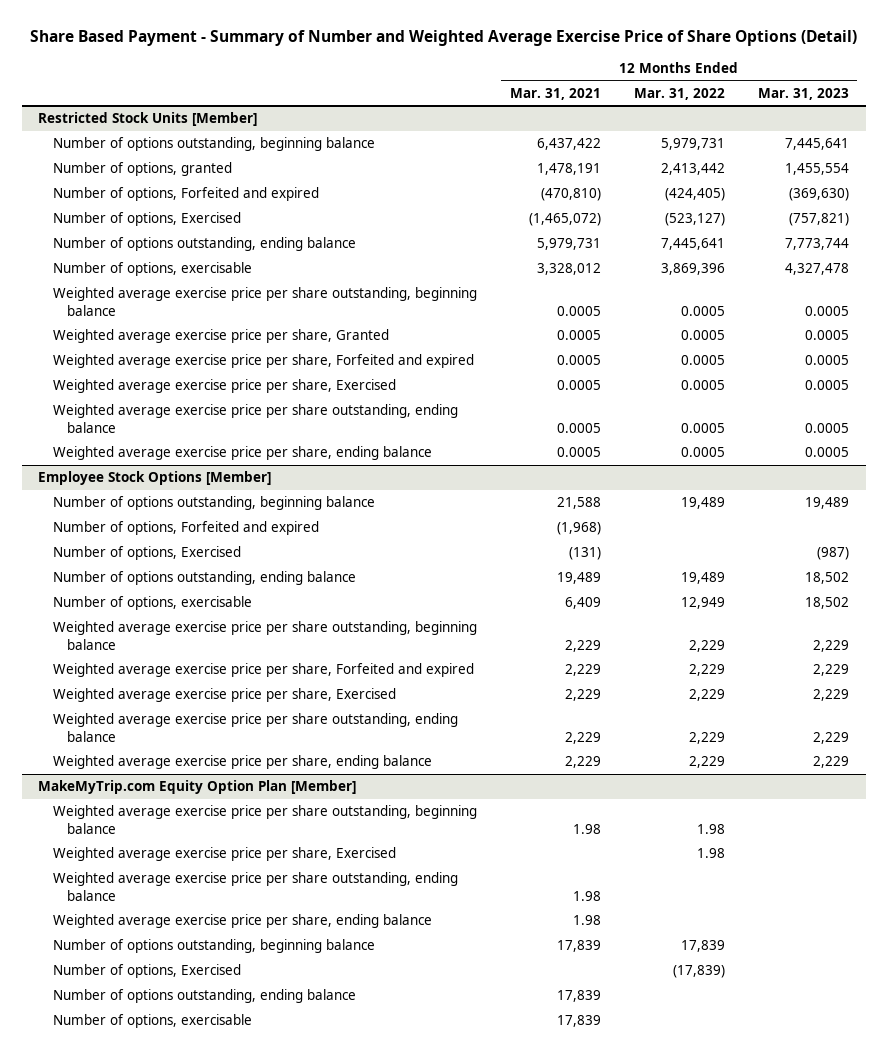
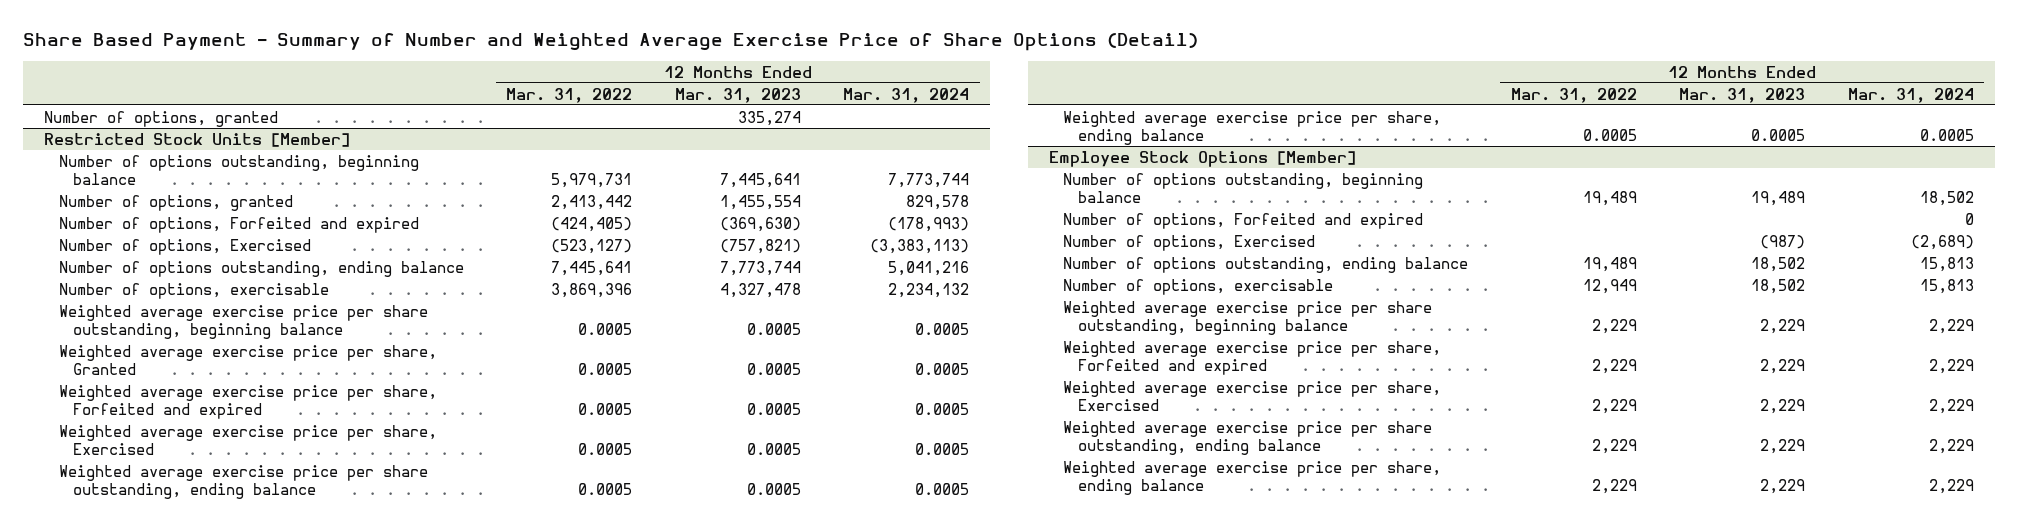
- | 12 Months Ended Mar. 31, 2021 | 12 Months Ended Mar. 31, 2022 | 12 Months Ended Mar. 31, 2023
+ | 12 Months Ended Mar. 31, 2022 | 12 Months Ended Mar. 31, 2023 | 12 Months Ended Mar. 31, 2024
+ Number of options, granted | | 335,274 |
- MakeMyTrip.com Equity Option Plan [Member]
- Weighted average exercise price per share outstanding, beginning balance | 1.98 | 1.98 |
- Weighted average exercise price per share, Exercised | | 1.98 |
- Weighted average exercise price per share outstanding, ending balance | 1.98 | |
- Weighted average exercise price per share, ending balance | 1.98 | |
- Number of options outstanding, beginning balance | 17,839 | 17,839 |
- Number of options, Exercised | | (17,839) |
- Number of options outstanding, ending balance | 17,839 | |
- Number of options, exercisable | 17,839 | |

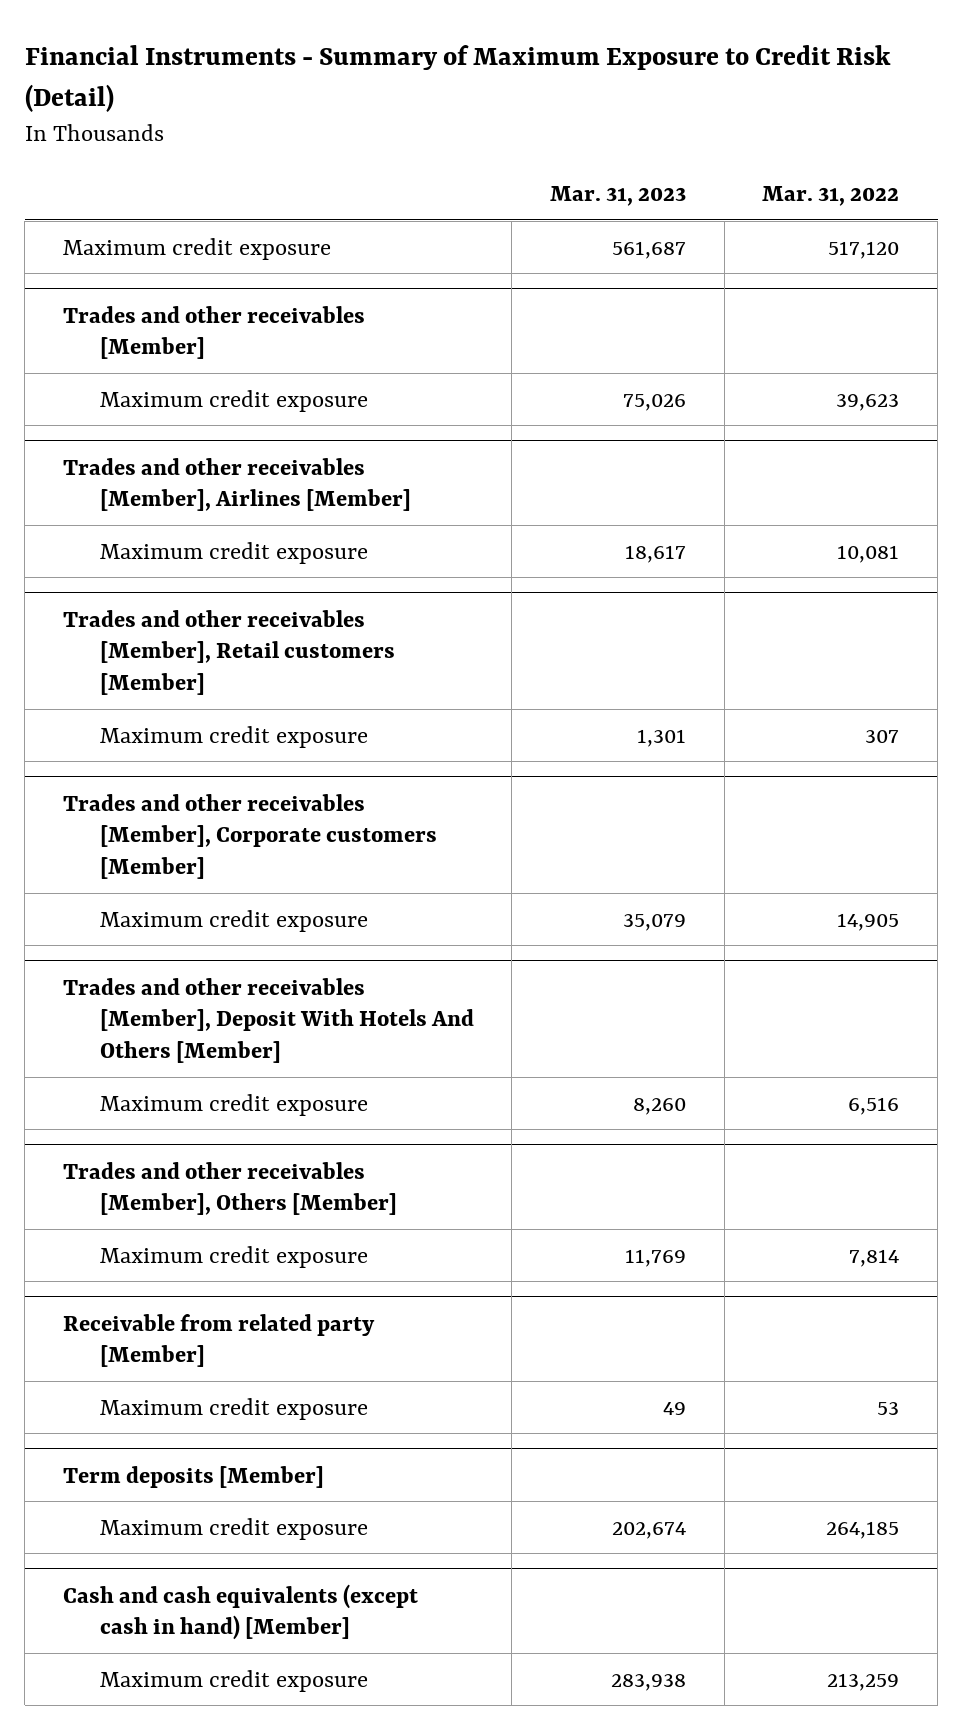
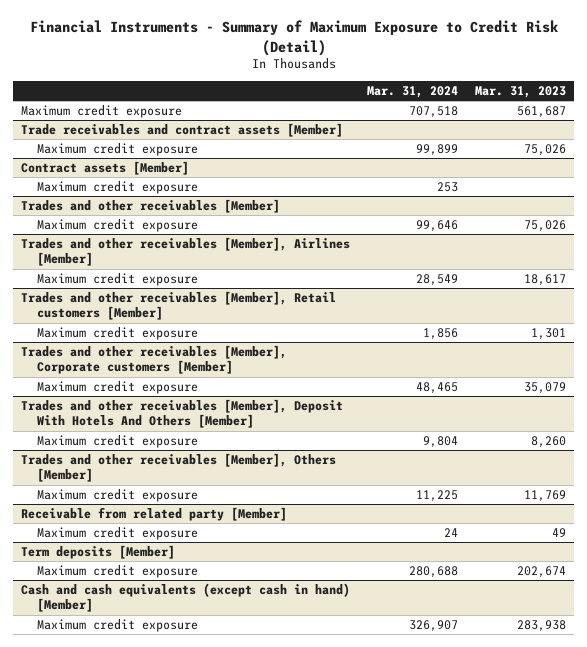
- | Mar. 31, 2023 | Mar. 31, 2022
+ | Mar. 31, 2024 | Mar. 31, 2023
+ Trade receivables and contract assets [Member]
+ Maximum credit exposure | 99,899 | 75,026
+ Contract assets [Member]
+ Maximum credit exposure | 253 |

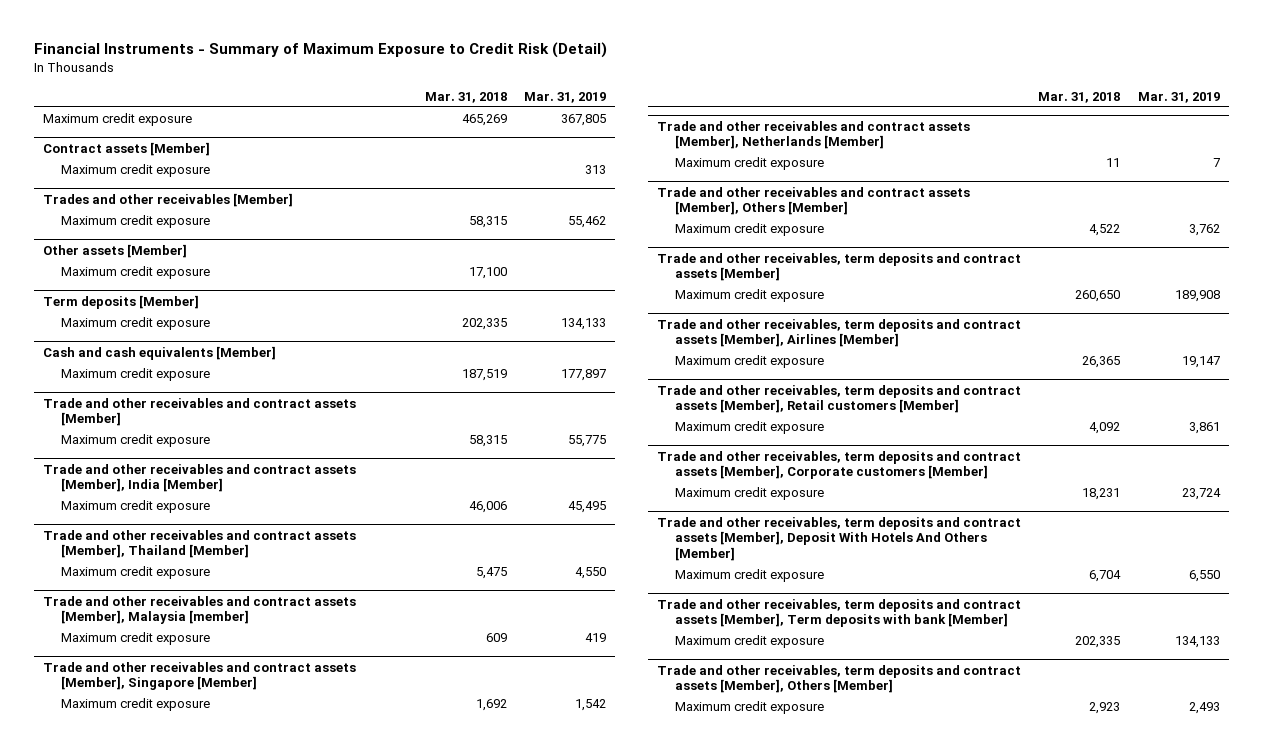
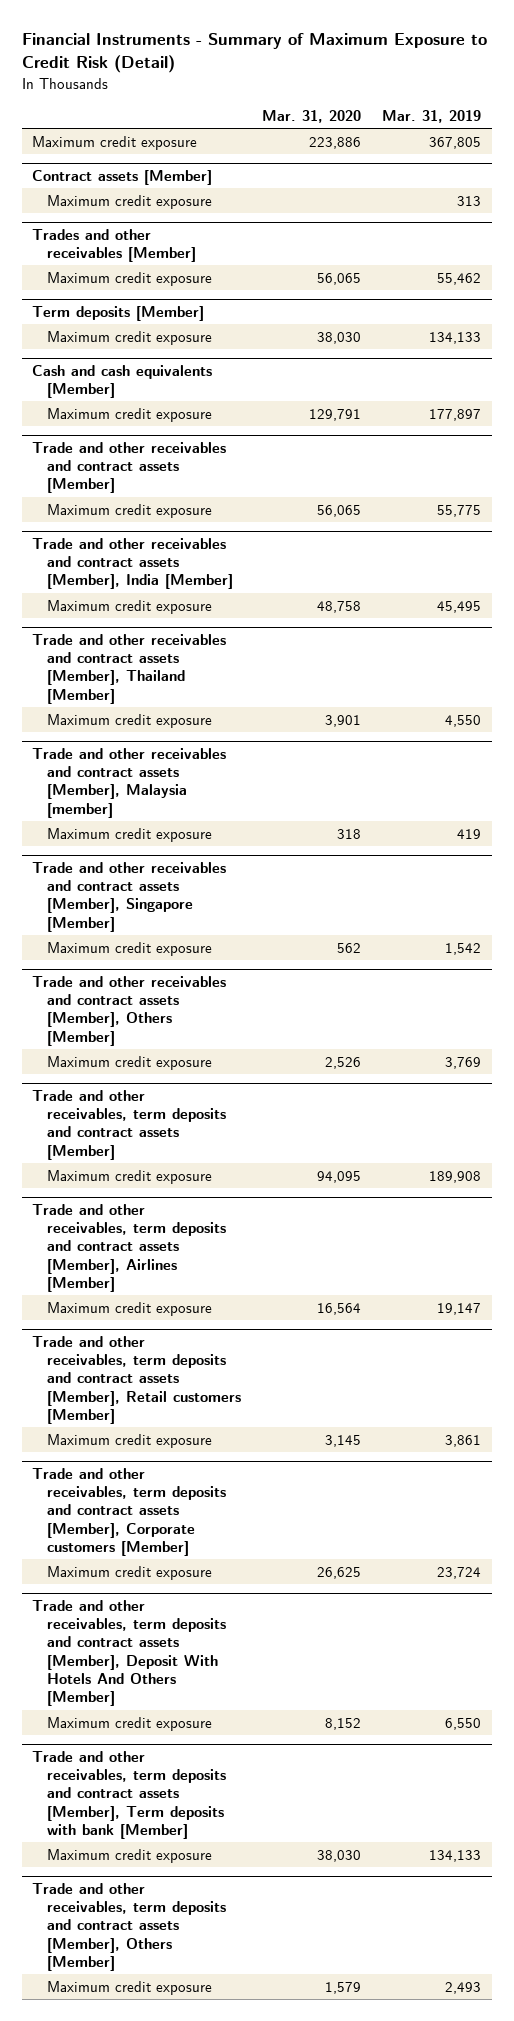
- | Mar. 31, 2018 | Mar. 31, 2019
+ | Mar. 31, 2020 | Mar. 31, 2019
- Other assets [Member]
- Maximum credit exposure | 17,100 |
- Trade and other receivables and contract assets [Member], Netherlands [Member]
- Maximum credit exposure | 11 | 7
@ Trade and other receivables and contract assets [Member], Others [Member]
- Maximum credit exposure | 4,522 | 3,762
+ Maximum credit exposure | 2,526 | 3,769

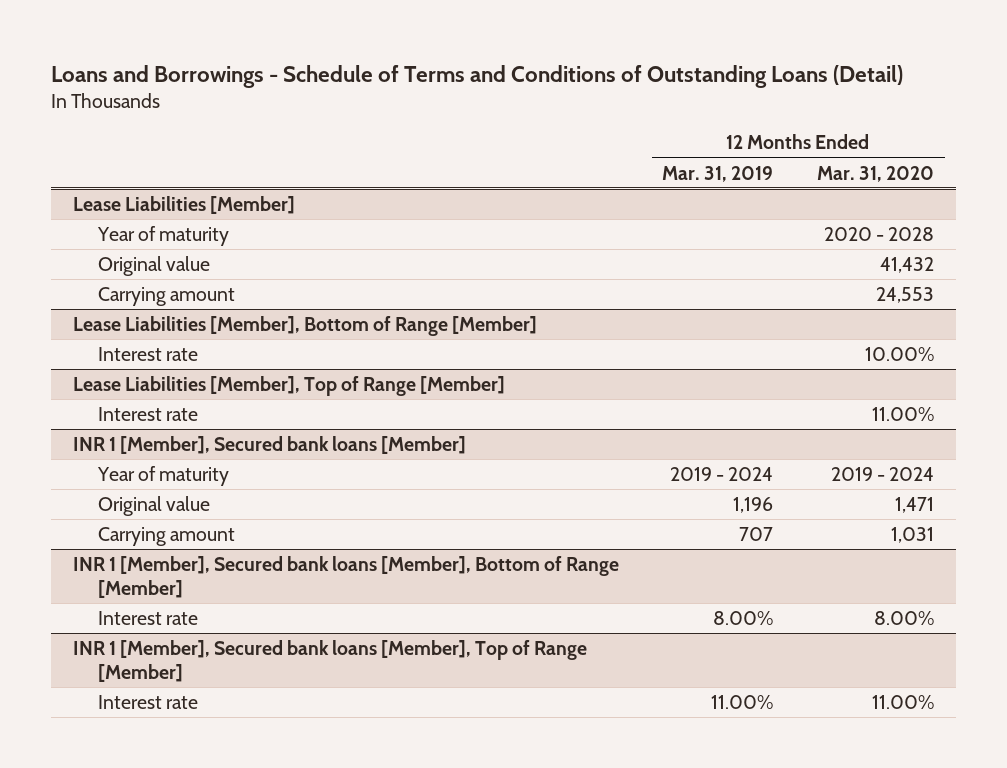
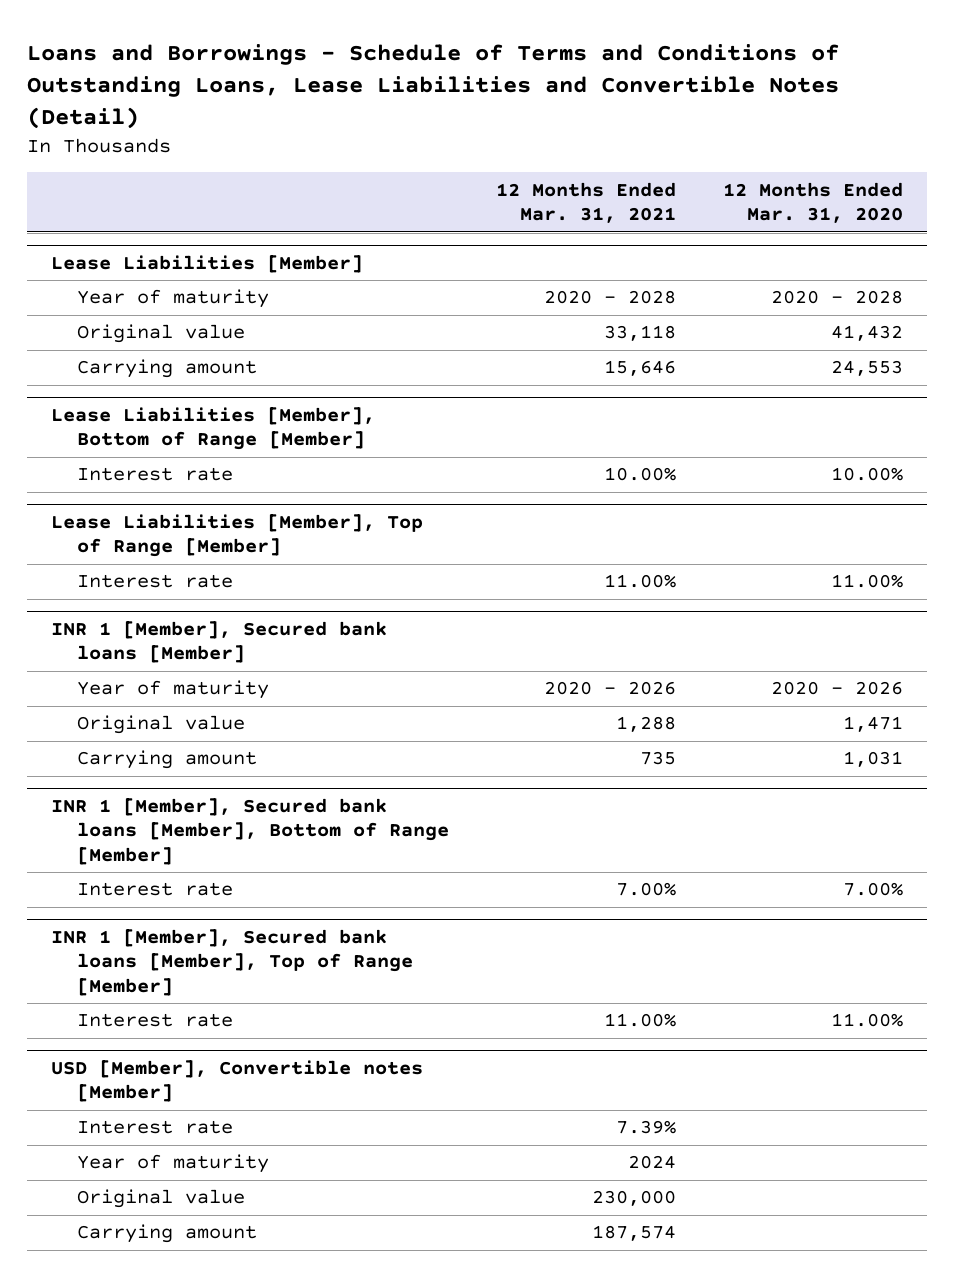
- Loans and Borrowings - Schedule of Terms and Conditions of Outstanding Loans (Detail)
+ Loans and Borrowings - Schedule of Terms and Conditions of Outstanding Loans, Lease Liabilities and Convertible Notes (Detail)
- | 12 Months Ended Mar. 31, 2019 | 12 Months Ended Mar. 31, 2020
+ | 12 Months Ended Mar. 31, 2021 | 12 Months Ended Mar. 31, 2020
@ INR 1 [Member], Secured bank loans [Member]
- Year of maturity | 2019 - 2024 | 2019 - 2024
+ Year of maturity | 2020 - 2026 | 2020 - 2026
@ INR 1 [Member], Secured bank loans [Member], Bottom of Range [Member]
- Interest rate | 8.00% | 8.00%
+ Interest rate | 7.00% | 7.00%
+ USD [Member], Convertible notes [Member]
+ Interest rate | 7.39% |
+ Year of maturity | 2024 |
+ Original value | 230,000 |
+ Carrying amount | 187,574 |

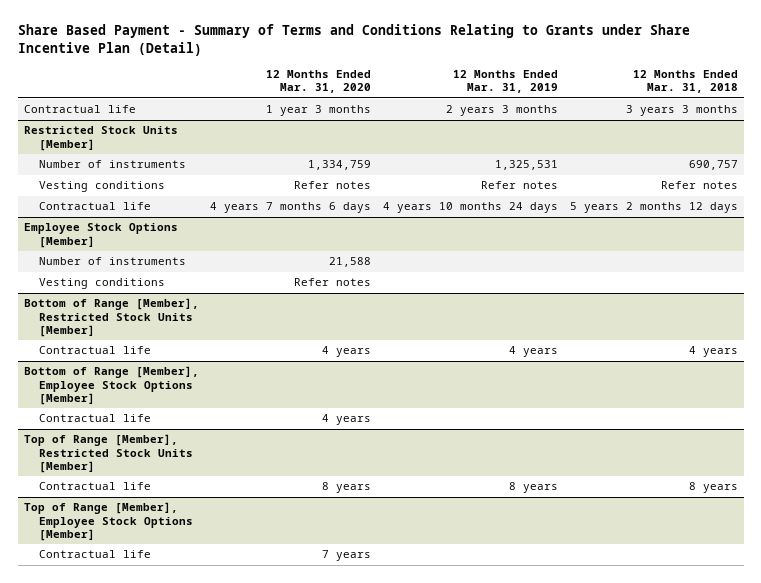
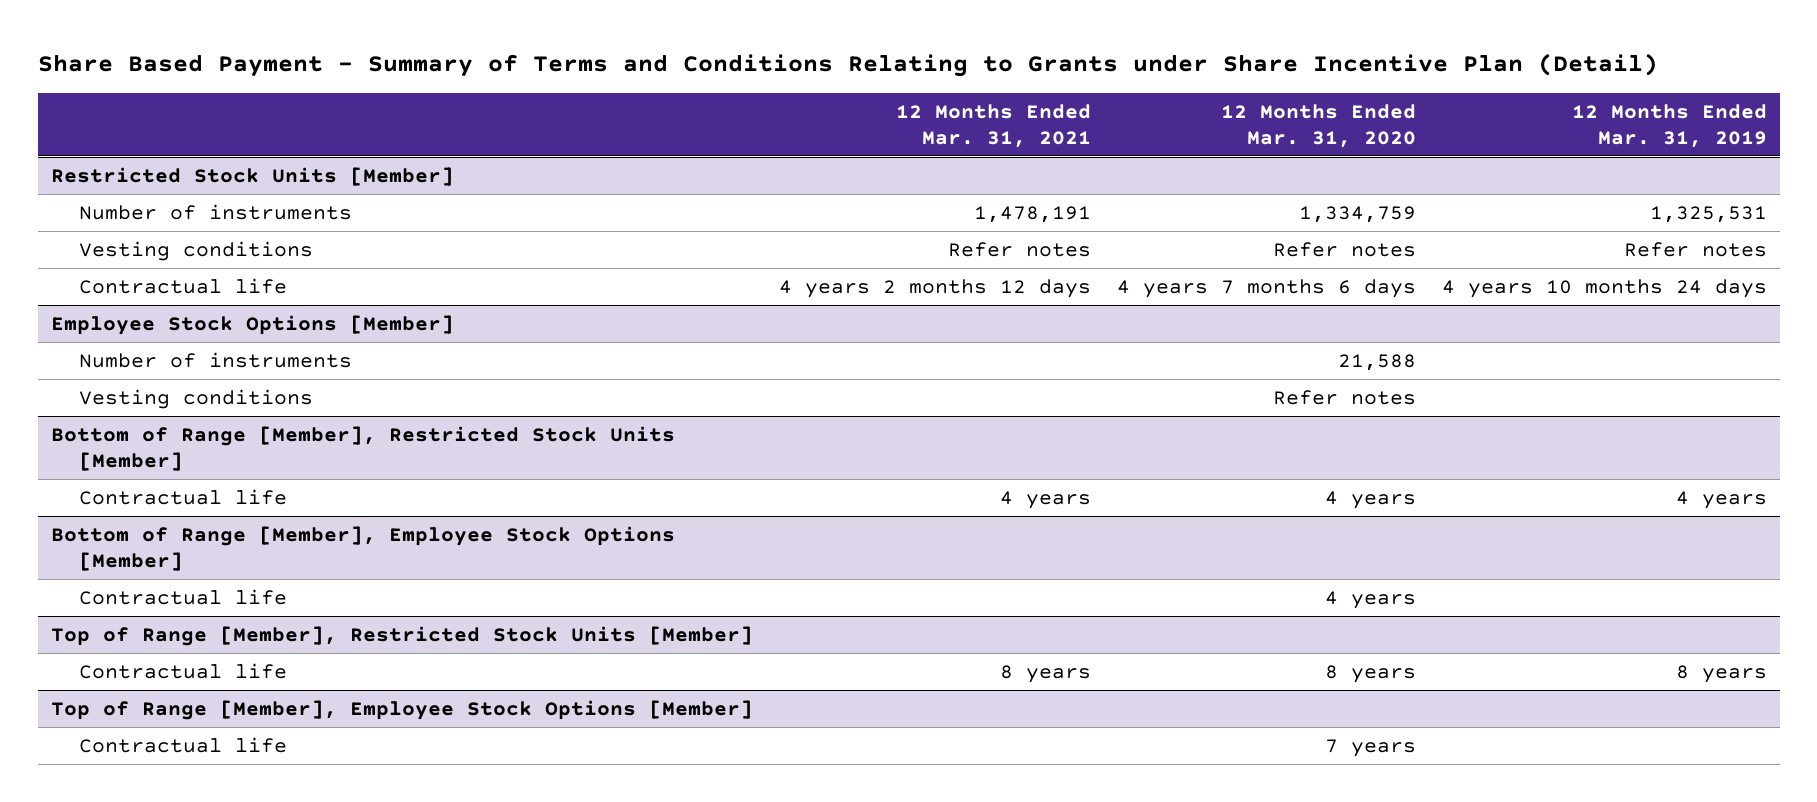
- | 12 Months Ended Mar. 31, 2020 | 12 Months Ended Mar. 31, 2019 | 12 Months Ended Mar. 31, 2018
+ | 12 Months Ended Mar. 31, 2021 | 12 Months Ended Mar. 31, 2020 | 12 Months Ended Mar. 31, 2019
- Contractual life | 1 year 3 months | 2 years 3 months | 3 years 3 months

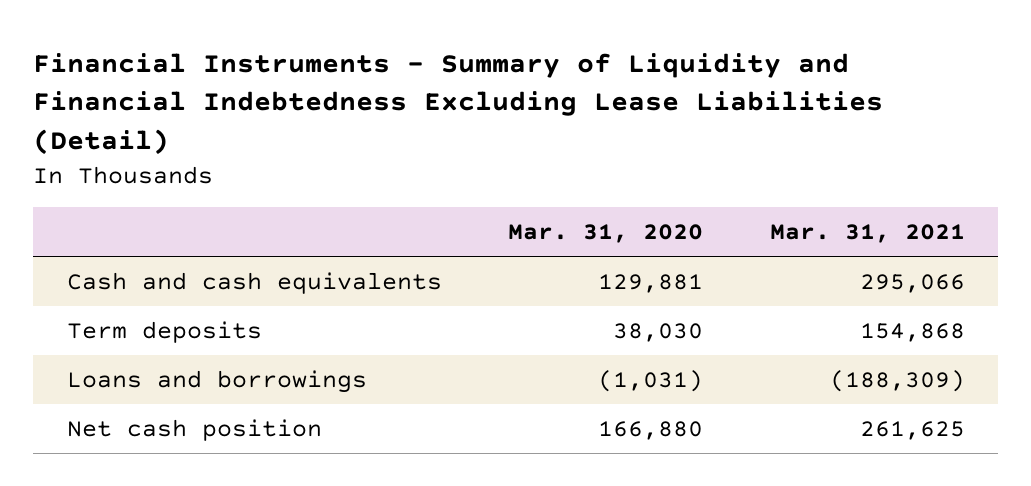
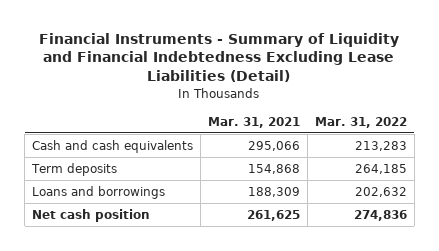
- | Mar. 31, 2020 | Mar. 31, 2021
+ | Mar. 31, 2021 | Mar. 31, 2022
- Loans and borrowings | (1,031) | (188,309)
+ Loans and borrowings | 188,309 | 202,632

